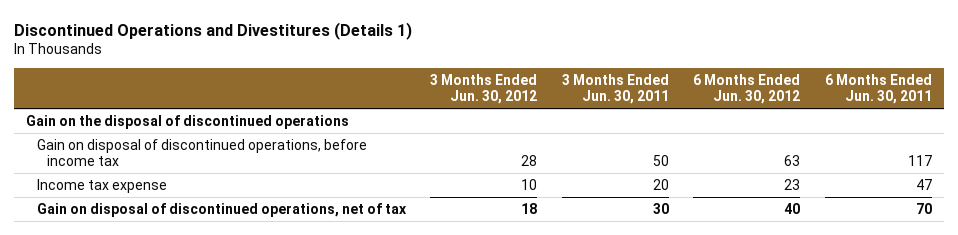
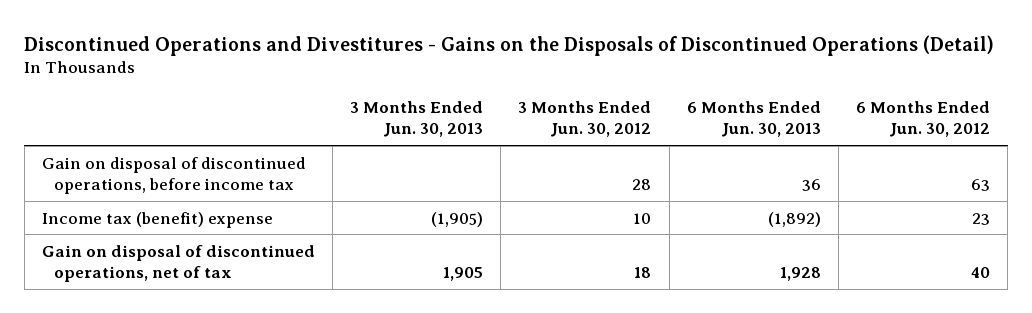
- Discontinued Operations and Divestitures (Details 1)
+ Discontinued Operations and Divestitures - Gains on the Disposals of Discontinued Operations (Detail)
- | 3 Months Ended Jun. 30, 2012 | 3 Months Ended Jun. 30, 2011 | 6 Months Ended Jun. 30, 2012 | 6 Months Ended Jun. 30, 2011
+ | 3 Months Ended Jun. 30, 2013 | 3 Months Ended Jun. 30, 2012 | 6 Months Ended Jun. 30, 2013 | 6 Months Ended Jun. 30, 2012
- Gain on the disposal of discontinued operations
- Income tax expense | 10 | 20 | 23 | 47
+ Income tax (benefit) expense | (1,905) | 10 | (1,892) | 23

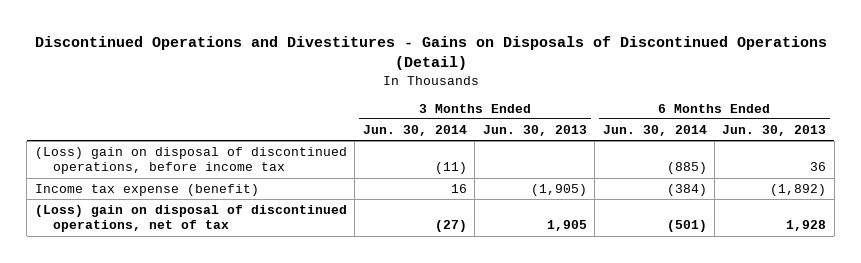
- Discontinued Operations and Divestitures - Gains on the Disposals of Discontinued Operations (Detail)
+ Discontinued Operations and Divestitures - Gains on Disposals of Discontinued Operations (Detail)
- | 3 Months Ended Jun. 30, 2013 | 3 Months Ended Jun. 30, 2012 | 6 Months Ended Jun. 30, 2013 | 6 Months Ended Jun. 30, 2012
+ | 3 Months Ended Jun. 30, 2014 | 3 Months Ended Jun. 30, 2013 | 6 Months Ended Jun. 30, 2014 | 6 Months Ended Jun. 30, 2013
- Gain on disposal of discontinued operations, before income tax | | 28 | 36 | 63
- Income tax (benefit) expense | (1,905) | 10 | (1,892) | 23
- Gain on disposal of discontinued operations, net of tax | 1,905 | 18 | 1,928 | 40
+ (Loss) gain on disposal of discontinued operations, before income tax | (11) | | (885) | 36
+ Income tax expense (benefit) | 16 | (1,905) | (384) | (1,892)
+ (Loss) gain on disposal of discontinued operations, net of tax | (27) | 1,905 | (501) | 1,928

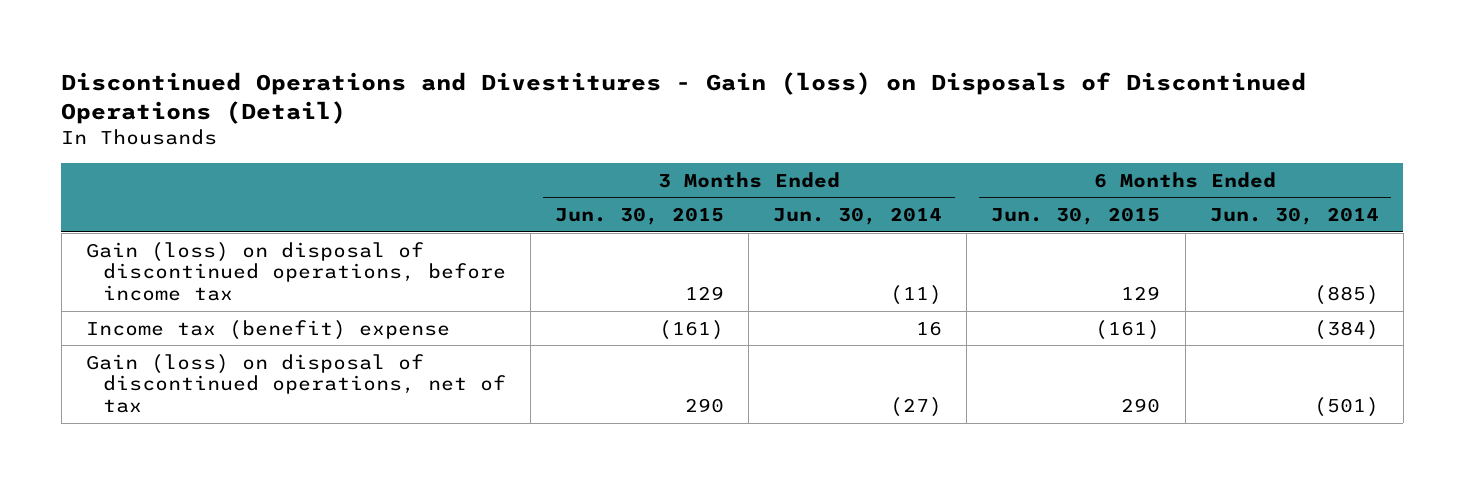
- Discontinued Operations and Divestitures - Gains on Disposals of Discontinued Operations (Detail)
+ Discontinued Operations and Divestitures - Gain (loss) on Disposals of Discontinued Operations (Detail)
- | 3 Months Ended Jun. 30, 2014 | 3 Months Ended Jun. 30, 2013 | 6 Months Ended Jun. 30, 2014 | 6 Months Ended Jun. 30, 2013
+ | 3 Months Ended Jun. 30, 2015 | 3 Months Ended Jun. 30, 2014 | 6 Months Ended Jun. 30, 2015 | 6 Months Ended Jun. 30, 2014
- (Loss) gain on disposal of discontinued operations, before income tax | (11) | | (885) | 36
- Income tax expense (benefit) | 16 | (1,905) | (384) | (1,892)
- (Loss) gain on disposal of discontinued operations, net of tax | (27) | 1,905 | (501) | 1,928
+ Gain (loss) on disposal of discontinued operations, before income tax | 129 | (11) | 129 | (885)
+ Income tax (benefit) expense | (161) | 16 | (161) | (384)
+ Gain (loss) on disposal of discontinued operations, net of tax | 290 | (27) | 290 | (501)

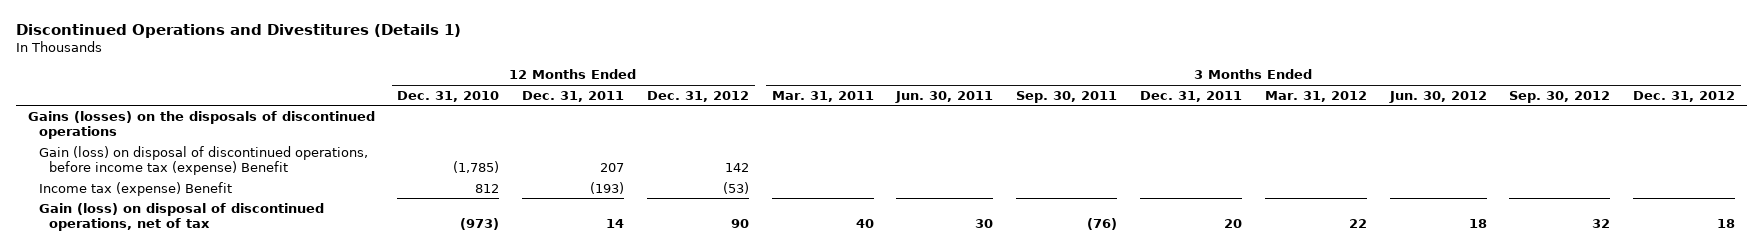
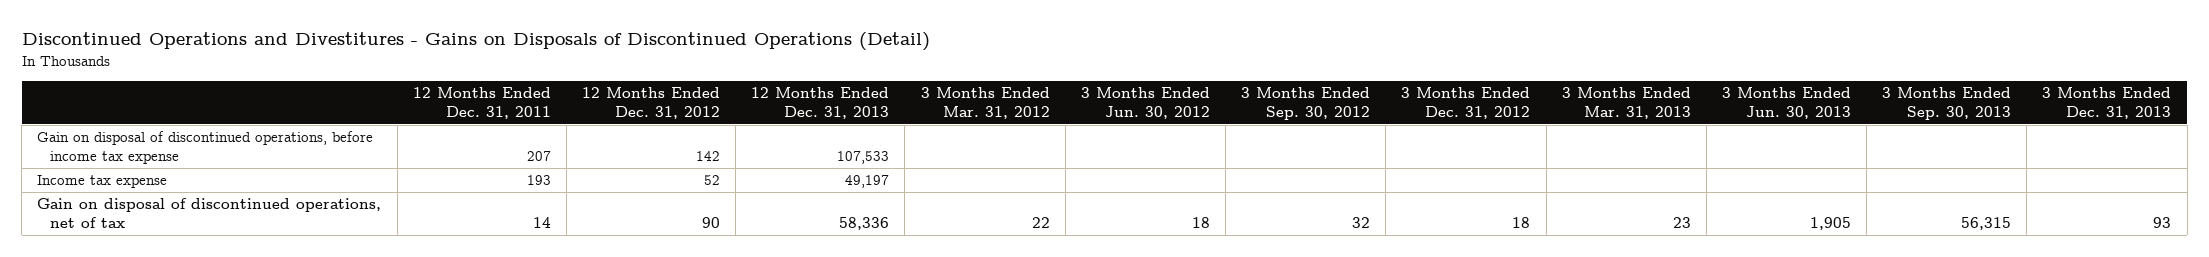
- Discontinued Operations and Divestitures (Details 1)
+ Discontinued Operations and Divestitures - Gains on Disposals of Discontinued Operations (Detail)
- | 12 Months Ended Dec. 31, 2010 | 12 Months Ended Dec. 31, 2011 | 12 Months Ended Dec. 31, 2012 | 3 Months Ended Mar. 31, 2011 | 3 Months Ended Jun. 30, 2011 | 3 Months Ended Sep. 30, 2011 | 3 Months Ended Dec. 31, 2011 | 3 Months Ended Mar. 31, 2012 | 3 Months Ended Jun. 30, 2012 | 3 Months Ended Sep. 30, 2012 | 3 Months Ended Dec. 31, 2012
+ | 12 Months Ended Dec. 31, 2011 | 12 Months Ended Dec. 31, 2012 | 12 Months Ended Dec. 31, 2013 | 3 Months Ended Mar. 31, 2012 | 3 Months Ended Jun. 30, 2012 | 3 Months Ended Sep. 30, 2012 | 3 Months Ended Dec. 31, 2012 | 3 Months Ended Mar. 31, 2013 | 3 Months Ended Jun. 30, 2013 | 3 Months Ended Sep. 30, 2013 | 3 Months Ended Dec. 31, 2013
- Gains (losses) on the disposals of discontinued operations
- Gain (loss) on disposal of discontinued operations, before income tax (expense) Benefit | (1,785) | 207 | 142 | | | | | | | |
- Income tax (expense) Benefit | 812 | (193) | (53) | | | | | | | |
- Gain (loss) on disposal of discontinued operations, net of tax | (973) | 14 | 90 | 40 | 30 | (76) | 20 | 22 | 18 | 32 | 18
+ Gain on disposal of discontinued operations, before income tax expense | 207 | 142 | 107,533 | | | | | | | |
+ Income tax expense | 193 | 52 | 49,197 | | | | | | | |
+ Gain on disposal of discontinued operations, net of tax | 14 | 90 | 58,336 | 22 | 18 | 32 | 18 | 23 | 1,905 | 56,315 | 93

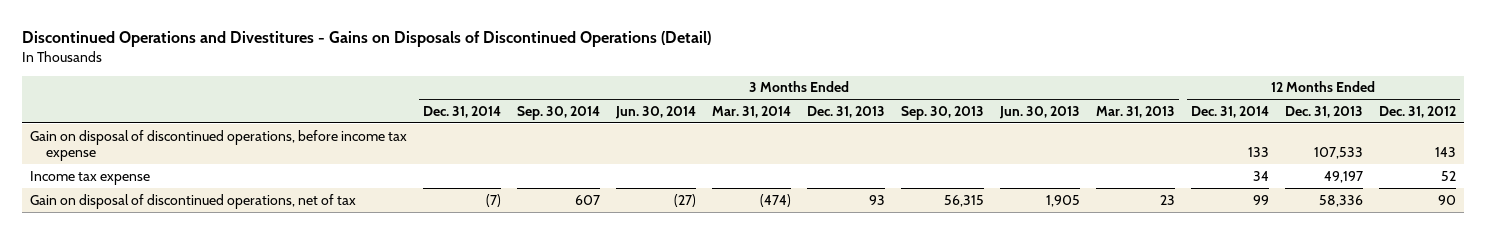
- | 12 Months Ended Dec. 31, 2011 | 12 Months Ended Dec. 31, 2012 | 12 Months Ended Dec. 31, 2013 | 3 Months Ended Mar. 31, 2012 | 3 Months Ended Jun. 30, 2012 | 3 Months Ended Sep. 30, 2012 | 3 Months Ended Dec. 31, 2012 | 3 Months Ended Mar. 31, 2013 | 3 Months Ended Jun. 30, 2013 | 3 Months Ended Sep. 30, 2013 | 3 Months Ended Dec. 31, 2013
+ | 3 Months Ended Dec. 31, 2014 | 3 Months Ended Sep. 30, 2014 | 3 Months Ended Jun. 30, 2014 | 3 Months Ended Mar. 31, 2014 | 3 Months Ended Dec. 31, 2013 | 3 Months Ended Sep. 30, 2013 | 3 Months Ended Jun. 30, 2013 | 3 Months Ended Mar. 31, 2013 | 12 Months Ended Dec. 31, 2014 | 12 Months Ended Dec. 31, 2013 | 12 Months Ended Dec. 31, 2012
- Gain on disposal of discontinued operations, before income tax expense | 207 | 142 | 107,533 | | | | | | | |
+ Gain on disposal of discontinued operations, before income tax expense | | | | | | | | | 133 | 107,533 | 143

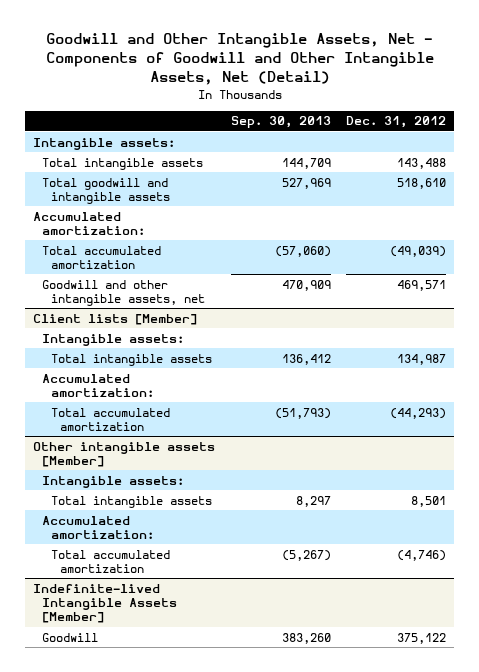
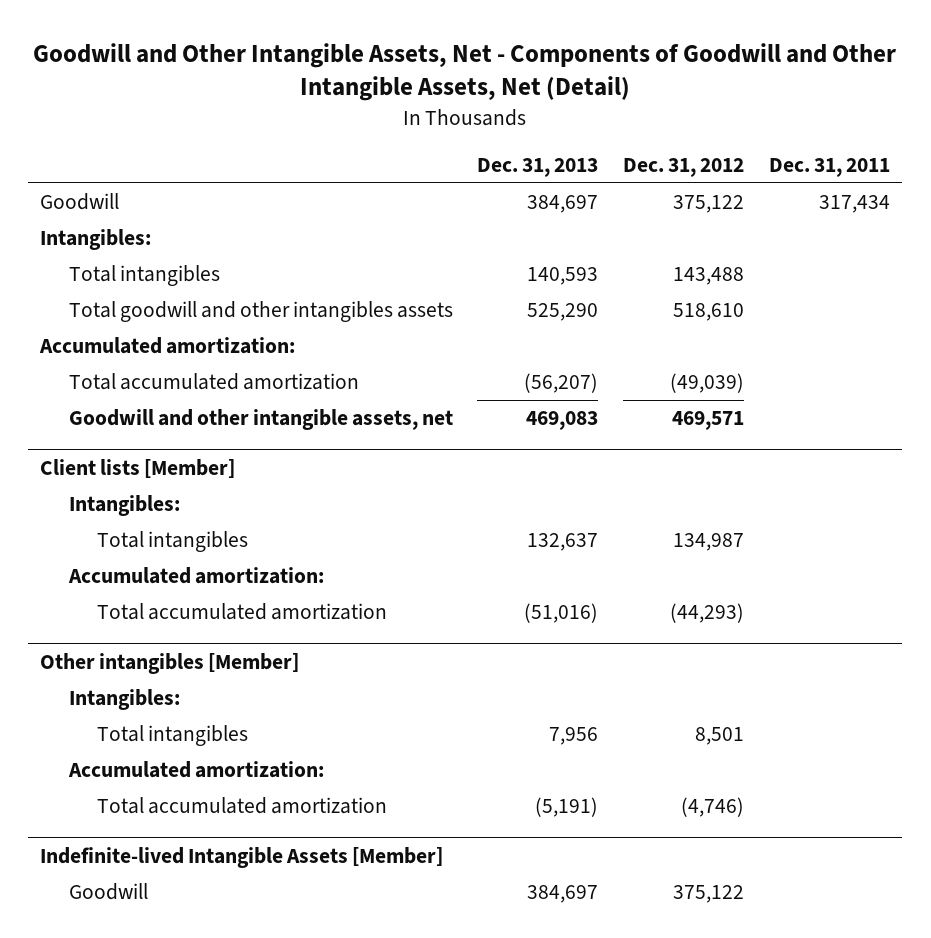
- | Sep. 30, 2013 | Dec. 31, 2012
+ | Dec. 31, 2013 | Dec. 31, 2012 | Dec. 31, 2011
- Intangible assets:
- Total intangible assets | 144,709 | 143,488
- Total goodwill and intangible assets | 527,969 | 518,610
+ Goodwill | 384,697 | 375,122 | 317,434
+ Intangibles:
+ Total intangibles | 140,593 | 143,488 |
+ Total goodwill and other intangibles assets | 525,290 | 518,610 |
@ Client lists [Member]
- Intangible assets:
- Total intangible assets | 136,412 | 134,987
+ Intangibles:
+ Total intangibles | 132,637 | 134,987 |
- Other intangible assets [Member]
- Intangible assets:
- Total intangible assets | 8,297 | 8,501
+ Other intangibles [Member]
+ Intangibles:
+ Total intangibles | 7,956 | 8,501 |

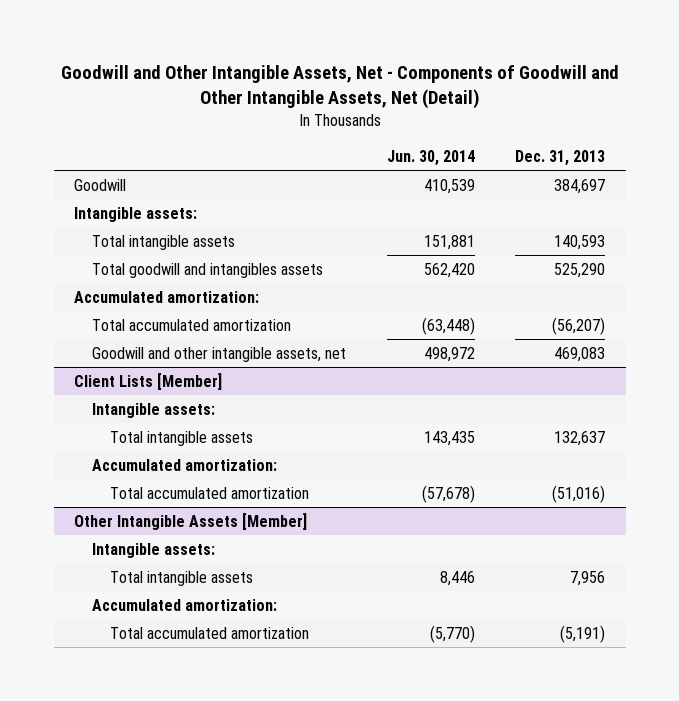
- | Dec. 31, 2013 | Dec. 31, 2012 | Dec. 31, 2011
+ | Jun. 30, 2014 | Dec. 31, 2013
- Intangibles:
- Total intangibles | 140,593 | 143,488 |
- Total goodwill and other intangibles assets | 525,290 | 518,610 |
+ Intangible assets:
+ Total intangible assets | 151,881 | 140,593
+ Total goodwill and intangibles assets | 562,420 | 525,290
- Client lists [Member]
- Intangibles:
- Total intangibles | 132,637 | 134,987 |
+ Client Lists [Member]
+ Intangible assets:
+ Total intangible assets | 143,435 | 132,637
- Other intangibles [Member]
- Intangibles:
- Total intangibles | 7,956 | 8,501 |
+ Other Intangible Assets [Member]
+ Intangible assets:
+ Total intangible assets | 8,446 | 7,956
- Indefinite-lived Intangible Assets [Member]
- Goodwill | 384,697 | 375,122 |

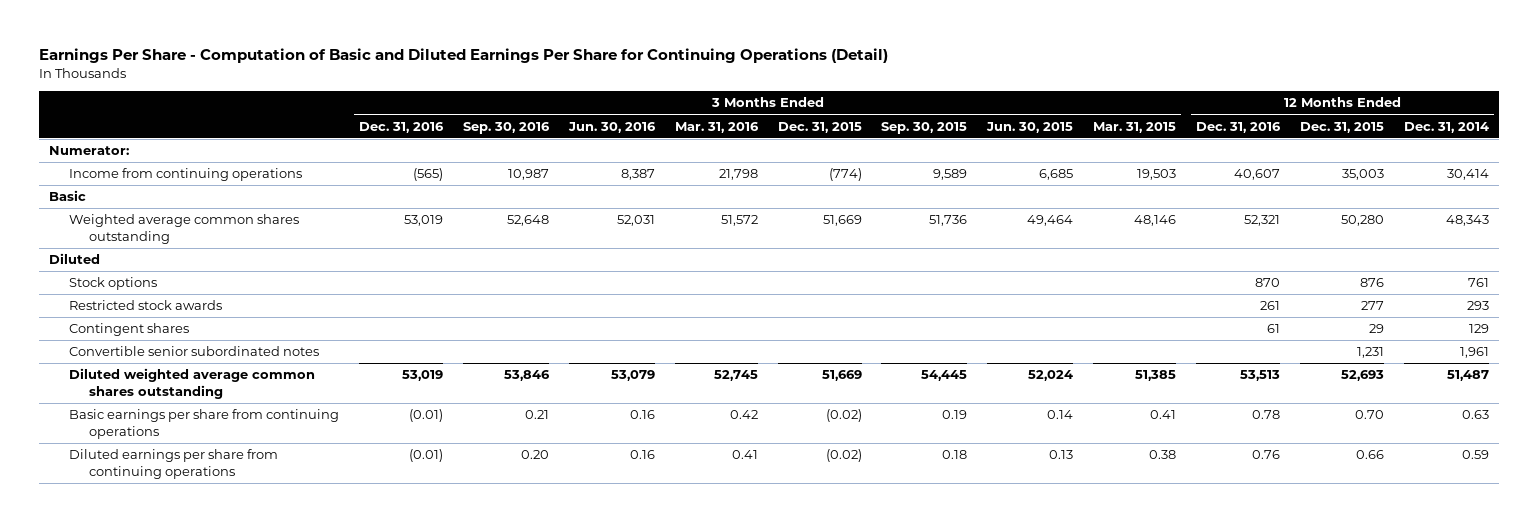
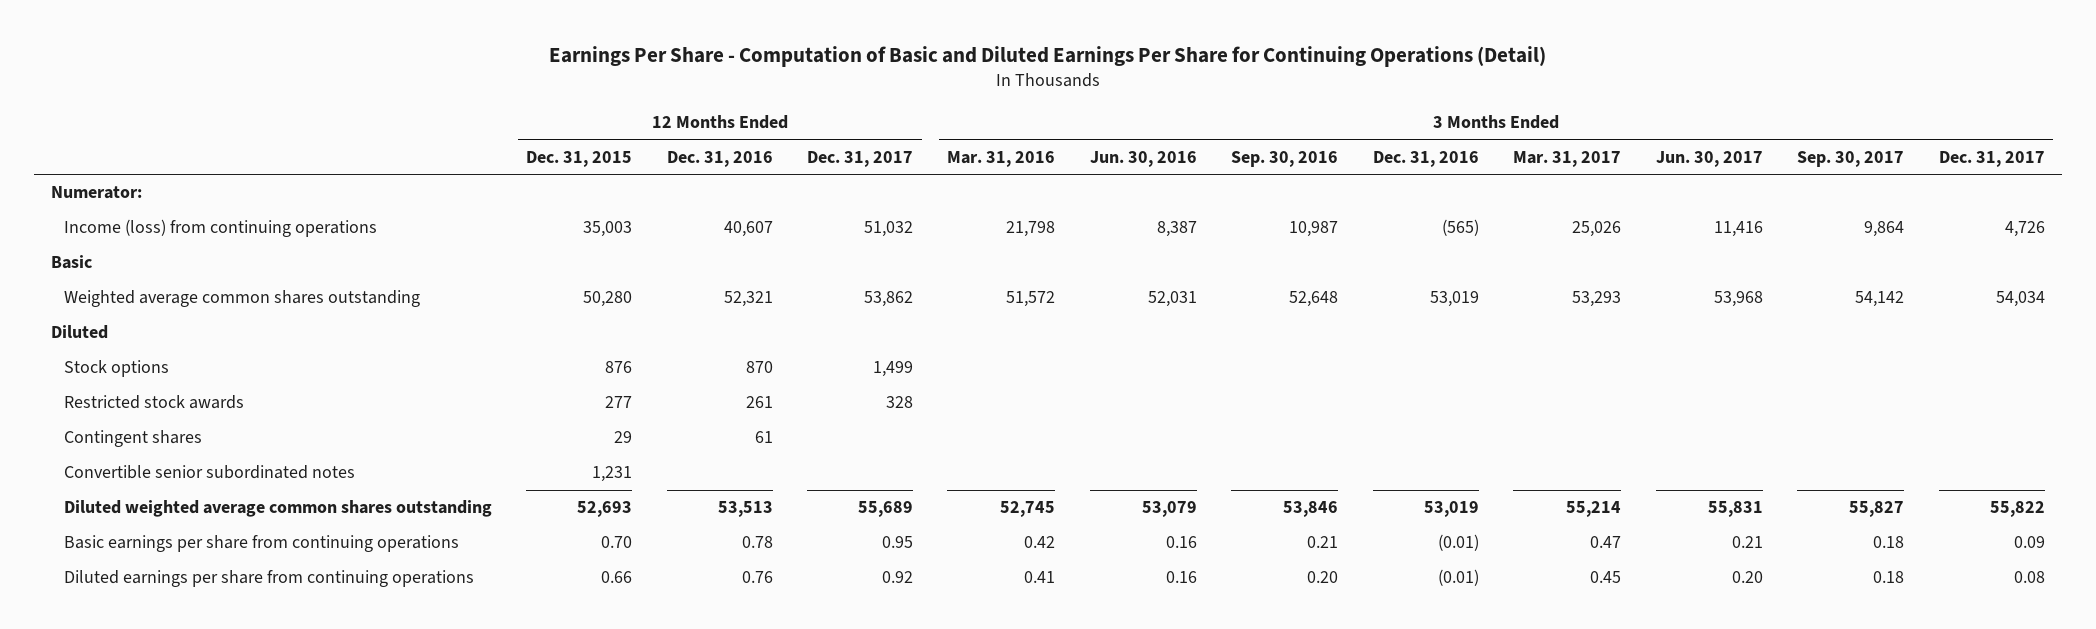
- | 3 Months Ended Dec. 31, 2016 | 3 Months Ended Sep. 30, 2016 | 3 Months Ended Jun. 30, 2016 | 3 Months Ended Mar. 31, 2016 | 3 Months Ended Dec. 31, 2015 | 3 Months Ended Sep. 30, 2015 | 3 Months Ended Jun. 30, 2015 | 3 Months Ended Mar. 31, 2015 | 12 Months Ended Dec. 31, 2016 | 12 Months Ended Dec. 31, 2015 | 12 Months Ended Dec. 31, 2014
+ | 12 Months Ended Dec. 31, 2015 | 12 Months Ended Dec. 31, 2016 | 12 Months Ended Dec. 31, 2017 | 3 Months Ended Mar. 31, 2016 | 3 Months Ended Jun. 30, 2016 | 3 Months Ended Sep. 30, 2016 | 3 Months Ended Dec. 31, 2016 | 3 Months Ended Mar. 31, 2017 | 3 Months Ended Jun. 30, 2017 | 3 Months Ended Sep. 30, 2017 | 3 Months Ended Dec. 31, 2017
- Income from continuing operations | (565) | 10,987 | 8,387 | 21,798 | (774) | 9,589 | 6,685 | 19,503 | 40,607 | 35,003 | 30,414
+ Income (loss) from continuing operations | 35,003 | 40,607 | 51,032 | 21,798 | 8,387 | 10,987 | (565) | 25,026 | 11,416 | 9,864 | 4,726

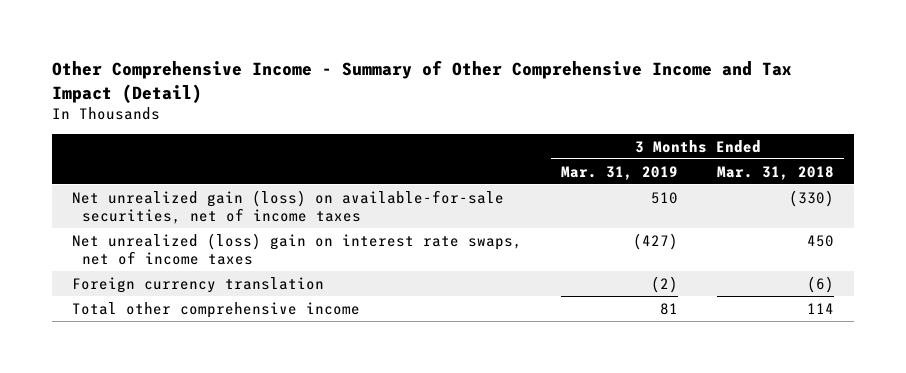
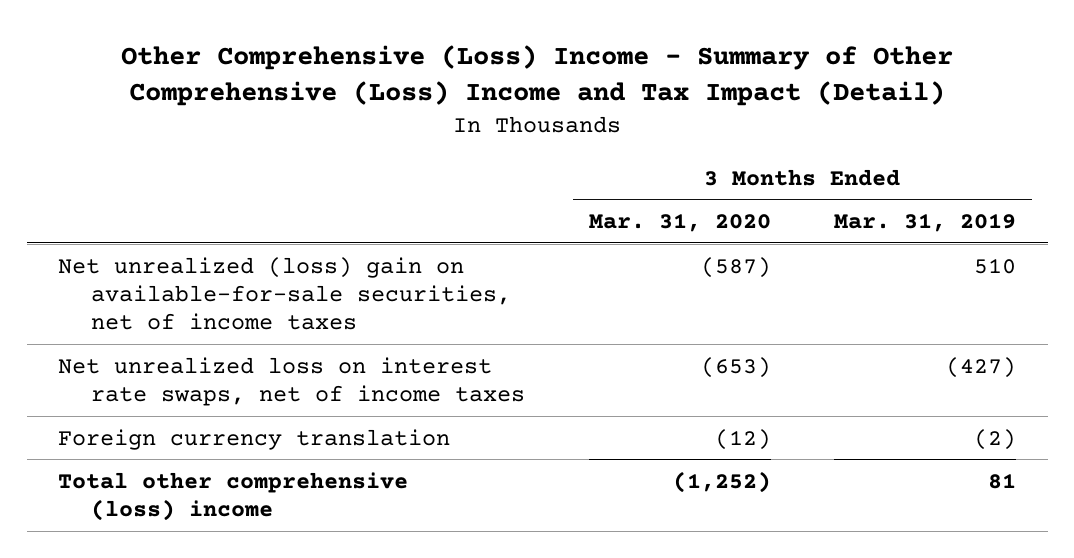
- Other Comprehensive Income - Summary of Other Comprehensive Income and Tax Impact (Detail)
+ Other Comprehensive (Loss) Income - Summary of Other Comprehensive (Loss) Income and Tax Impact (Detail)
- | 3 Months Ended Mar. 31, 2019 | 3 Months Ended Mar. 31, 2018
+ | 3 Months Ended Mar. 31, 2020 | 3 Months Ended Mar. 31, 2019
- Net unrealized gain (loss) on available-for-sale securities, net of income taxes | 510 | (330)
- Net unrealized (loss) gain on interest rate swaps, net of income taxes | (427) | 450
+ Net unrealized (loss) gain on available-for-sale securities, net of income taxes | (587) | 510
+ Net unrealized loss on interest rate swaps, net of income taxes | (653) | (427)
- Total other comprehensive income | 81 | 114
+ Total other comprehensive (loss) income | (1,252) | 81

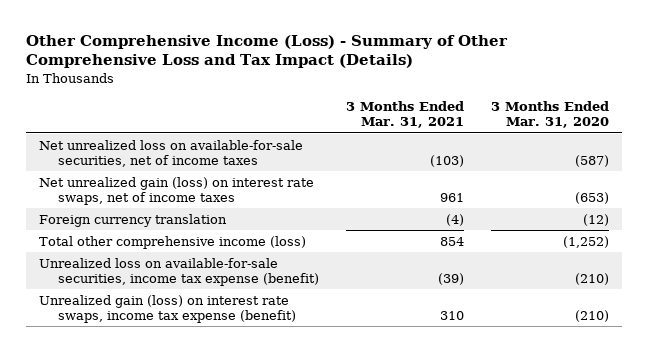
- Other Comprehensive (Loss) Income - Summary of Other Comprehensive (Loss) Income and Tax Impact (Detail)
+ Other Comprehensive Income (Loss) - Summary of Other Comprehensive Loss and Tax Impact (Details)
- | 3 Months Ended Mar. 31, 2020 | 3 Months Ended Mar. 31, 2019
+ | 3 Months Ended Mar. 31, 2021 | 3 Months Ended Mar. 31, 2020
- Net unrealized (loss) gain on available-for-sale securities, net of income taxes | (587) | 510
- Net unrealized loss on interest rate swaps, net of income taxes | (653) | (427)
+ Net unrealized loss on available-for-sale securities, net of income taxes | (103) | (587)
+ Net unrealized gain (loss) on interest rate swaps, net of income taxes | 961 | (653)
- Total other comprehensive (loss) income | (1,252) | 81
+ Total other comprehensive income (loss) | 854 | (1,252)
+ Unrealized loss on available-for-sale securities, income tax expense (benefit) | (39) | (210)
+ Unrealized gain (loss) on interest rate swaps, income tax expense (benefit) | 310 | (210)

